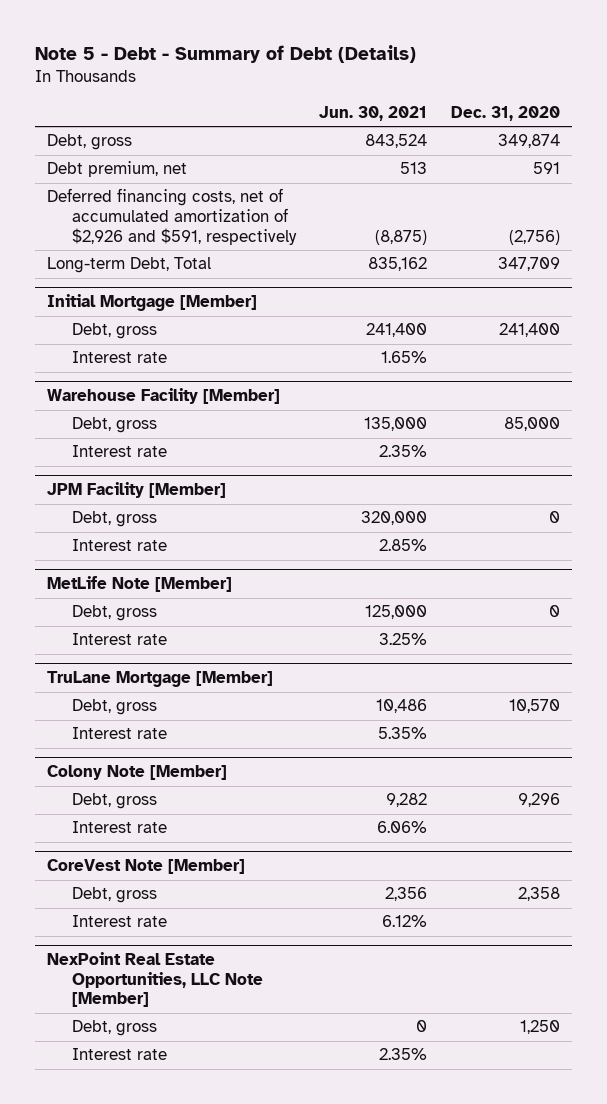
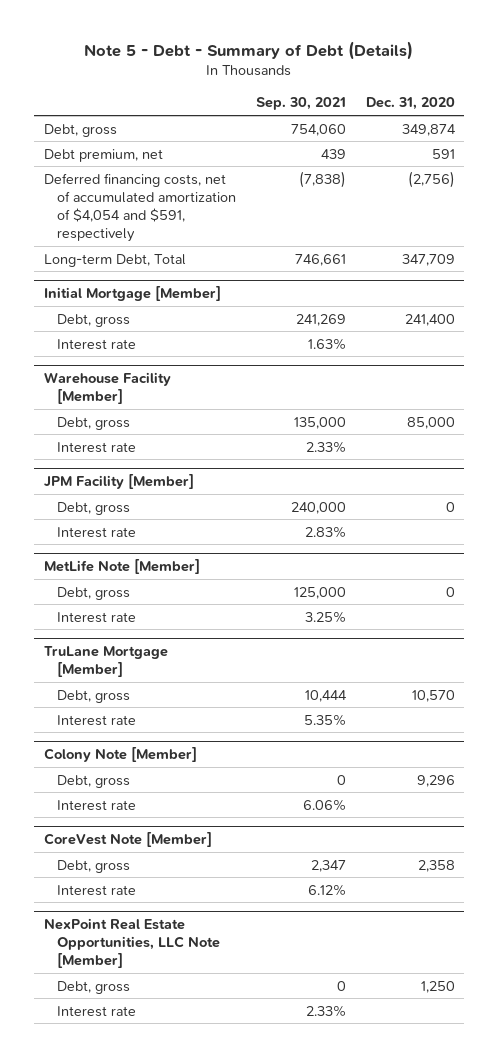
- | Jun. 30, 2021 | Dec. 31, 2020
+ | Sep. 30, 2021 | Dec. 31, 2020
- Deferred financing costs, net of accumulated amortization of $2,926 and $591, respectively | (8,875) | (2,756)
+ Deferred financing costs, net of accumulated amortization of $4,054 and $591, respectively | (7,838) | (2,756)

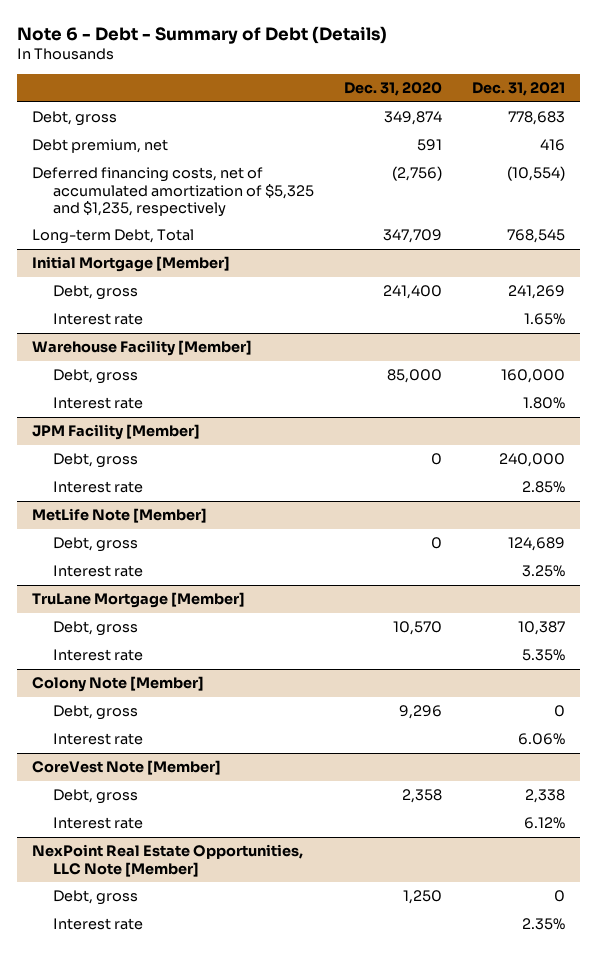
- Note 5 - Debt - Summary of Debt (Details)
+ Note 6 - Debt - Summary of Debt (Details)
- | Sep. 30, 2021 | Dec. 31, 2020
+ | Dec. 31, 2020 | Dec. 31, 2021
- Deferred financing costs, net of accumulated amortization of $4,054 and $591, respectively | (7,838) | (2,756)
+ Deferred financing costs, net of accumulated amortization of $5,325 and $1,235, respectively | (2,756) | (10,554)

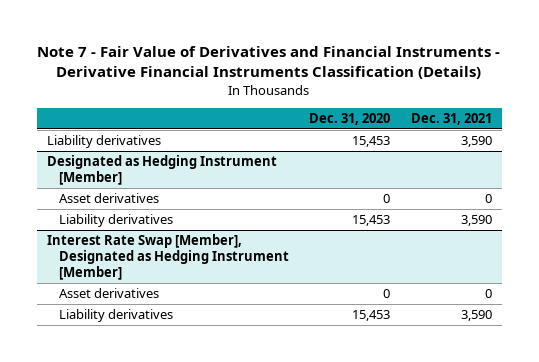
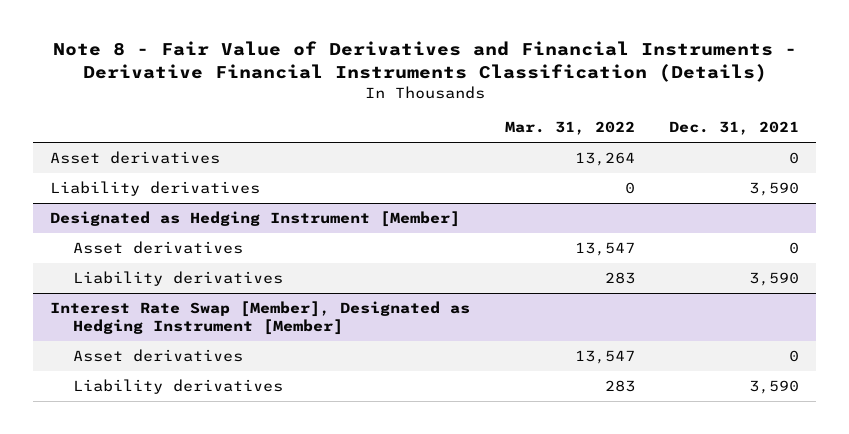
- Note 7 - Fair Value of Derivatives and Financial Instruments - Derivative Financial Instruments Classification (Details)
+ Note 8 - Fair Value of Derivatives and Financial Instruments - Derivative Financial Instruments Classification (Details)
- | Dec. 31, 2020 | Dec. 31, 2021
+ | Mar. 31, 2022 | Dec. 31, 2021
+ Asset derivatives | 13,264 | 0

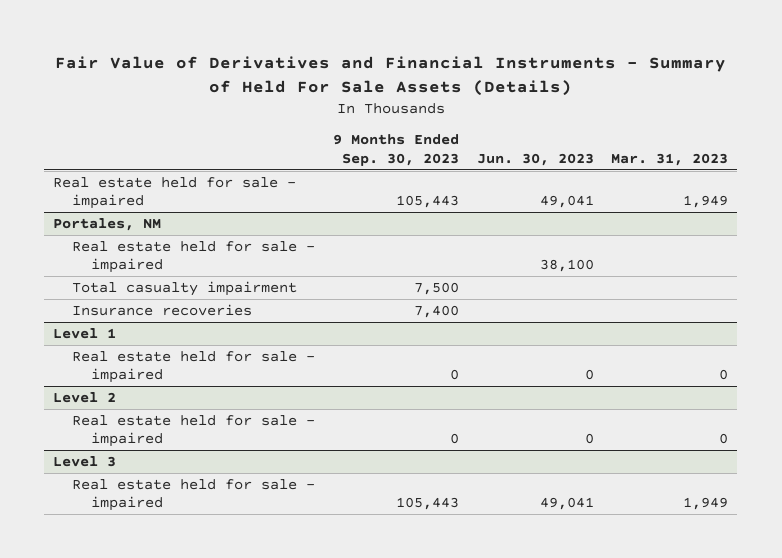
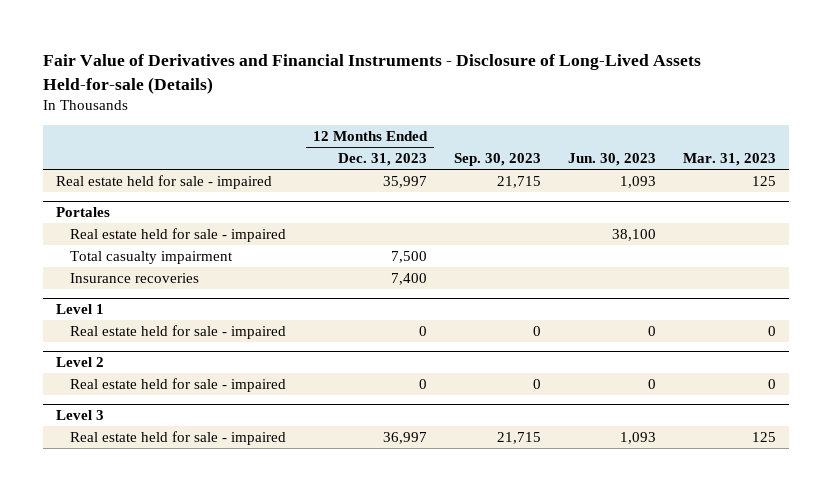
- Fair Value of Derivatives and Financial Instruments - Summary of Held For Sale Assets (Details)
+ Fair Value of Derivatives and Financial Instruments - Disclosure of Long-Lived Assets Held-for-sale (Details)
- | 9 Months Ended Sep. 30, 2023 | Jun. 30, 2023 | Mar. 31, 2023
+ | 12 Months Ended Dec. 31, 2023 | Sep. 30, 2023 | Jun. 30, 2023 | Mar. 31, 2023
- Real estate held for sale - impaired | 105,443 | 49,041 | 1,949
- Portales, NM
+ Real estate held for sale - impaired | 35,997 | 21,715 | 1,093 | 125
+ Portales
@ Level 3
- Real estate held for sale - impaired | 105,443 | 49,041 | 1,949
+ Real estate held for sale - impaired | 36,997 | 21,715 | 1,093 | 125

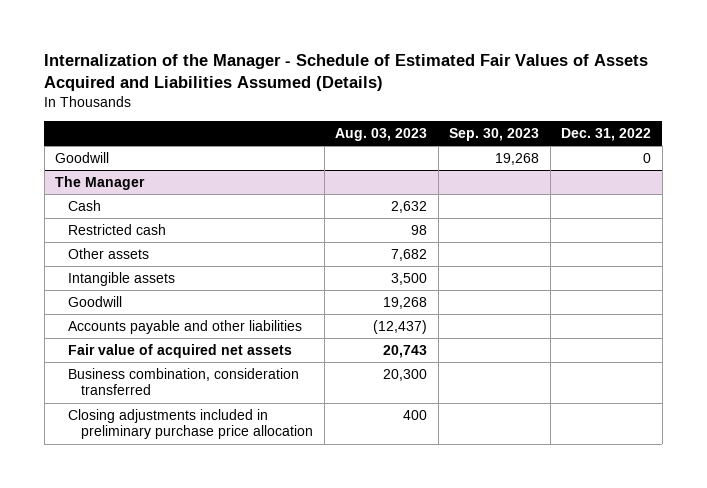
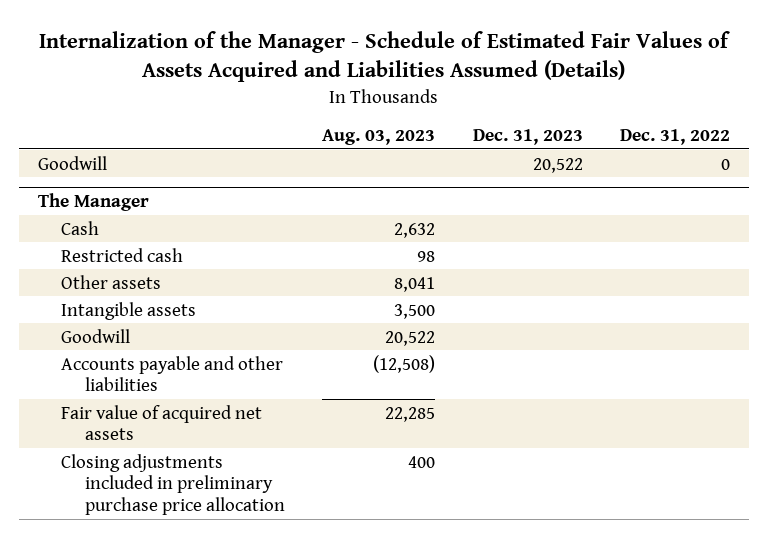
- | Aug. 03, 2023 | Sep. 30, 2023 | Dec. 31, 2022
+ | Aug. 03, 2023 | Dec. 31, 2023 | Dec. 31, 2022
@ The Manager
- Other assets | 7,682 | |
+ Other assets | 8,041 | |
- Goodwill | 19,268 | |
- Accounts payable and other liabilities | (12,437) | |
- Fair value of acquired net assets | 20,743 | |
- Business combination, consideration transferred | 20,300 | |
+ Goodwill | 20,522 | |
+ Accounts payable and other liabilities | (12,508) | |
+ Fair value of acquired net assets | 22,285 | |

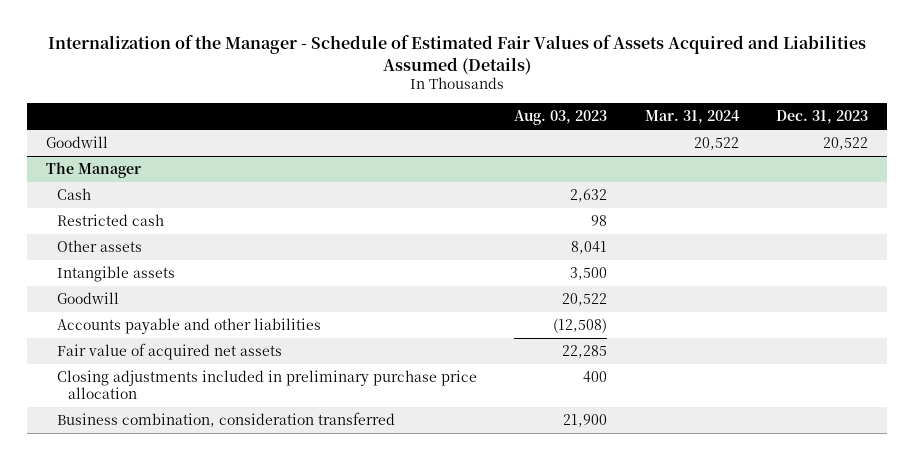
- | Aug. 03, 2023 | Dec. 31, 2023 | Dec. 31, 2022
+ | Aug. 03, 2023 | Mar. 31, 2024 | Dec. 31, 2023
@ The Manager
+ Business combination, consideration transferred | 21,900 | |

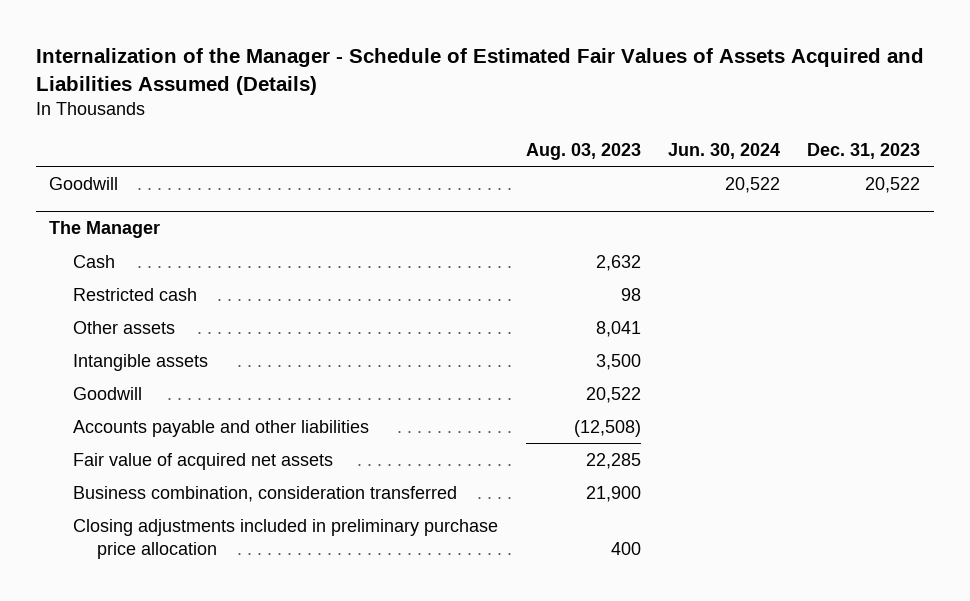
- | Aug. 03, 2023 | Mar. 31, 2024 | Dec. 31, 2023
+ | Aug. 03, 2023 | Jun. 30, 2024 | Dec. 31, 2023
@ The Manager
moved down: Closing adjustments included in preliminary purchase price allocation | 400 | |

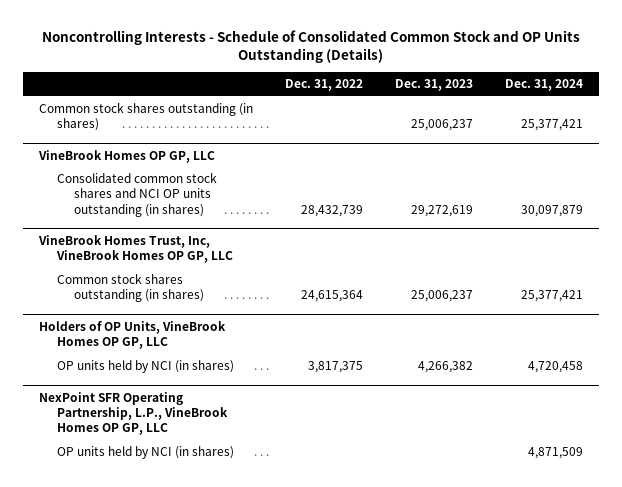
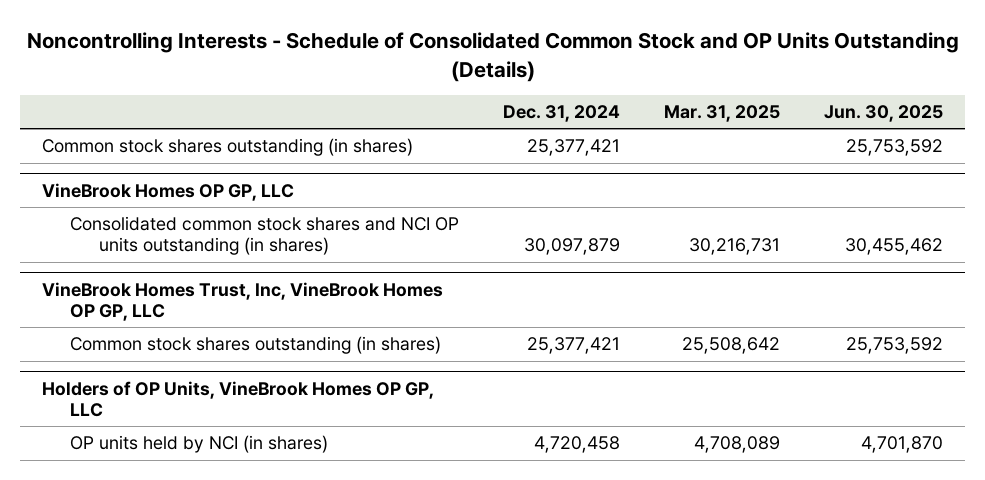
- | Dec. 31, 2022 | Dec. 31, 2023 | Dec. 31, 2024
+ | Dec. 31, 2024 | Mar. 31, 2025 | Jun. 30, 2025
- NexPoint SFR Operating Partnership, L.P., VineBrook Homes OP GP, LLC
- OP units held by NCI (in shares) | | | 4,871,509

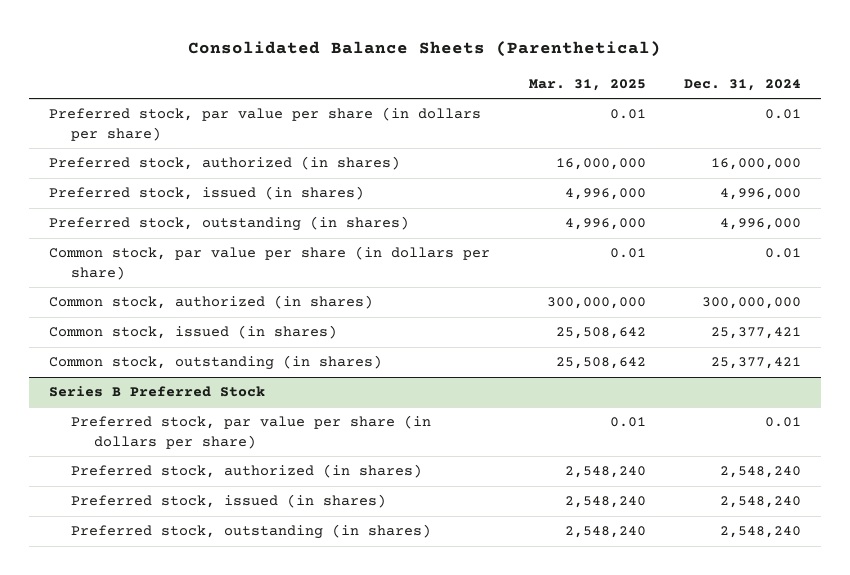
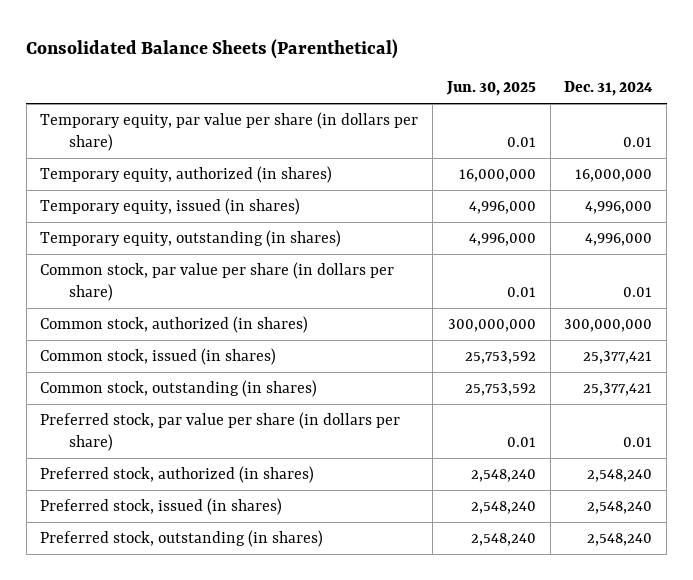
- | Mar. 31, 2025 | Dec. 31, 2024
+ | Jun. 30, 2025 | Dec. 31, 2024
- Preferred stock, par value per share (in dollars per share) | 0.01 | 0.01
- Preferred stock, authorized (in shares) | 16,000,000 | 16,000,000
- Preferred stock, issued (in shares) | 4,996,000 | 4,996,000
- Preferred stock, outstanding (in shares) | 4,996,000 | 4,996,000
+ Temporary equity, par value per share (in dollars per share) | 0.01 | 0.01
+ Temporary equity, authorized (in shares) | 16,000,000 | 16,000,000
+ Temporary equity, issued (in shares) | 4,996,000 | 4,996,000
+ Temporary equity, outstanding (in shares) | 4,996,000 | 4,996,000
- Series B Preferred Stock

